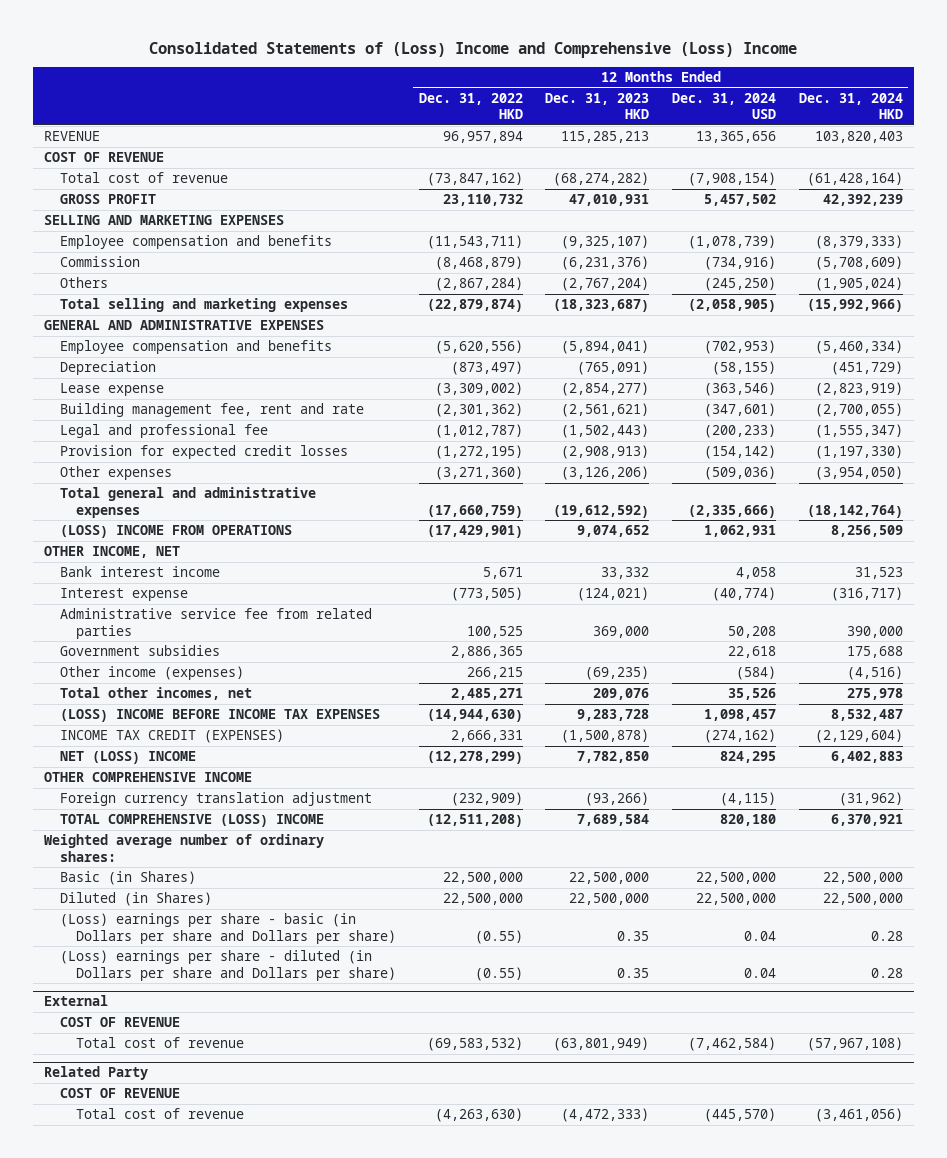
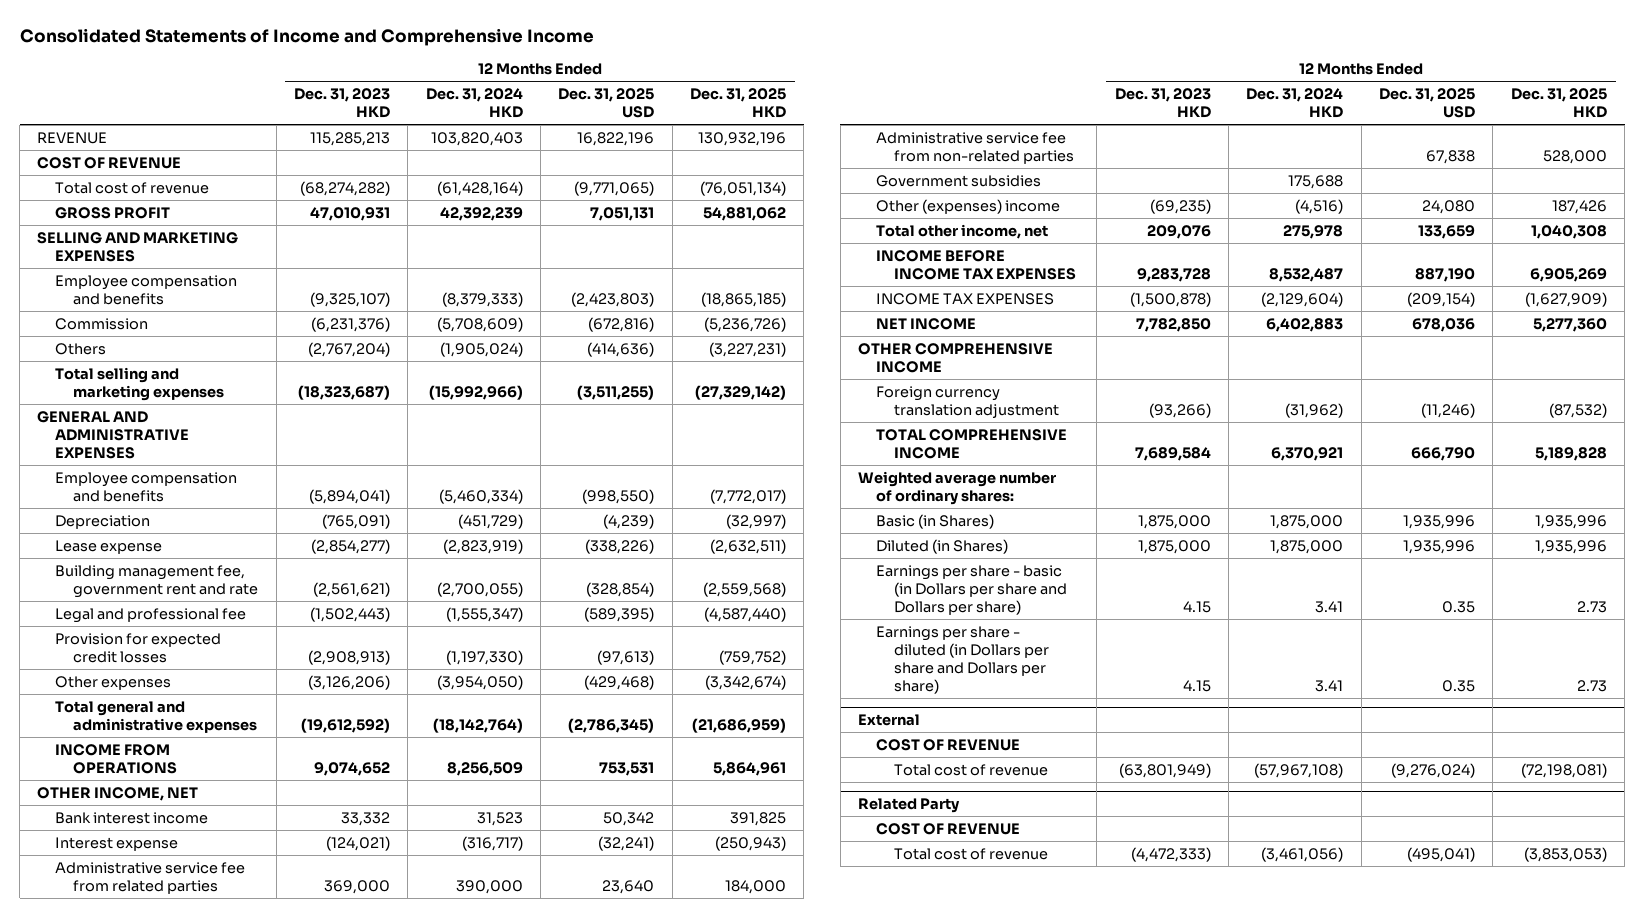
- Consolidated Statements of (Loss) Income and Comprehensive (Loss) Income
+ Consolidated Statements of Income and Comprehensive Income
- | 12 Months Ended Dec. 31, 2022 HKD | 12 Months Ended Dec. 31, 2023 HKD | 12 Months Ended Dec. 31, 2024 USD | 12 Months Ended Dec. 31, 2024 HKD
+ | 12 Months Ended Dec. 31, 2023 HKD | 12 Months Ended Dec. 31, 2024 HKD | 12 Months Ended Dec. 31, 2025 USD | 12 Months Ended Dec. 31, 2025 HKD
- Building management fee, rent and rate | (2,301,362) | (2,561,621) | (347,601) | (2,700,055)
+ Building management fee, government rent and rate | (2,561,621) | (2,700,055) | (328,854) | (2,559,568)
- (LOSS) INCOME FROM OPERATIONS | (17,429,901) | 9,074,652 | 1,062,931 | 8,256,509
+ INCOME FROM OPERATIONS | 9,074,652 | 8,256,509 | 753,531 | 5,864,961
+ Administrative service fee from non-related parties | | | 67,838 | 528,000
- Other income (expenses) | 266,215 | (69,235) | (584) | (4,516)
- Total other incomes, net | 2,485,271 | 209,076 | 35,526 | 275,978
- (LOSS) INCOME BEFORE INCOME TAX EXPENSES | (14,944,630) | 9,283,728 | 1,098,457 | 8,532,487
- INCOME TAX CREDIT (EXPENSES) | 2,666,331 | (1,500,878) | (274,162) | (2,129,604)
- NET (LOSS) INCOME | (12,278,299) | 7,782,850 | 824,295 | 6,402,883
+ Other (expenses) income | (69,235) | (4,516) | 24,080 | 187,426
+ Total other income, net | 209,076 | 275,978 | 133,659 | 1,040,308
+ INCOME BEFORE INCOME TAX EXPENSES | 9,283,728 | 8,532,487 | 887,190 | 6,905,269
+ INCOME TAX EXPENSES | (1,500,878) | (2,129,604) | (209,154) | (1,627,909)
+ NET INCOME | 7,782,850 | 6,402,883 | 678,036 | 5,277,360
- TOTAL COMPREHENSIVE (LOSS) INCOME | (12,511,208) | 7,689,584 | 820,180 | 6,370,921
+ TOTAL COMPREHENSIVE INCOME | 7,689,584 | 6,370,921 | 666,790 | 5,189,828
- Basic (in Shares) | 22,500,000 | 22,500,000 | 22,500,000 | 22,500,000
- Diluted (in Shares) | 22,500,000 | 22,500,000 | 22,500,000 | 22,500,000
- (Loss) earnings per share - basic (in Dollars per share and Dollars per share) | (0.55) | 0.35 | 0.04 | 0.28
- (Loss) earnings per share - diluted (in Dollars per share and Dollars per share) | (0.55) | 0.35 | 0.04 | 0.28
+ Basic (in Shares) | 1,875,000 | 1,875,000 | 1,935,996 | 1,935,996
+ Diluted (in Shares) | 1,875,000 | 1,875,000 | 1,935,996 | 1,935,996
+ Earnings per share - basic (in Dollars per share and Dollars per share) | 4.15 | 3.41 | 0.35 | 2.73
+ Earnings per share - diluted (in Dollars per share and Dollars per share) | 4.15 | 3.41 | 0.35 | 2.73

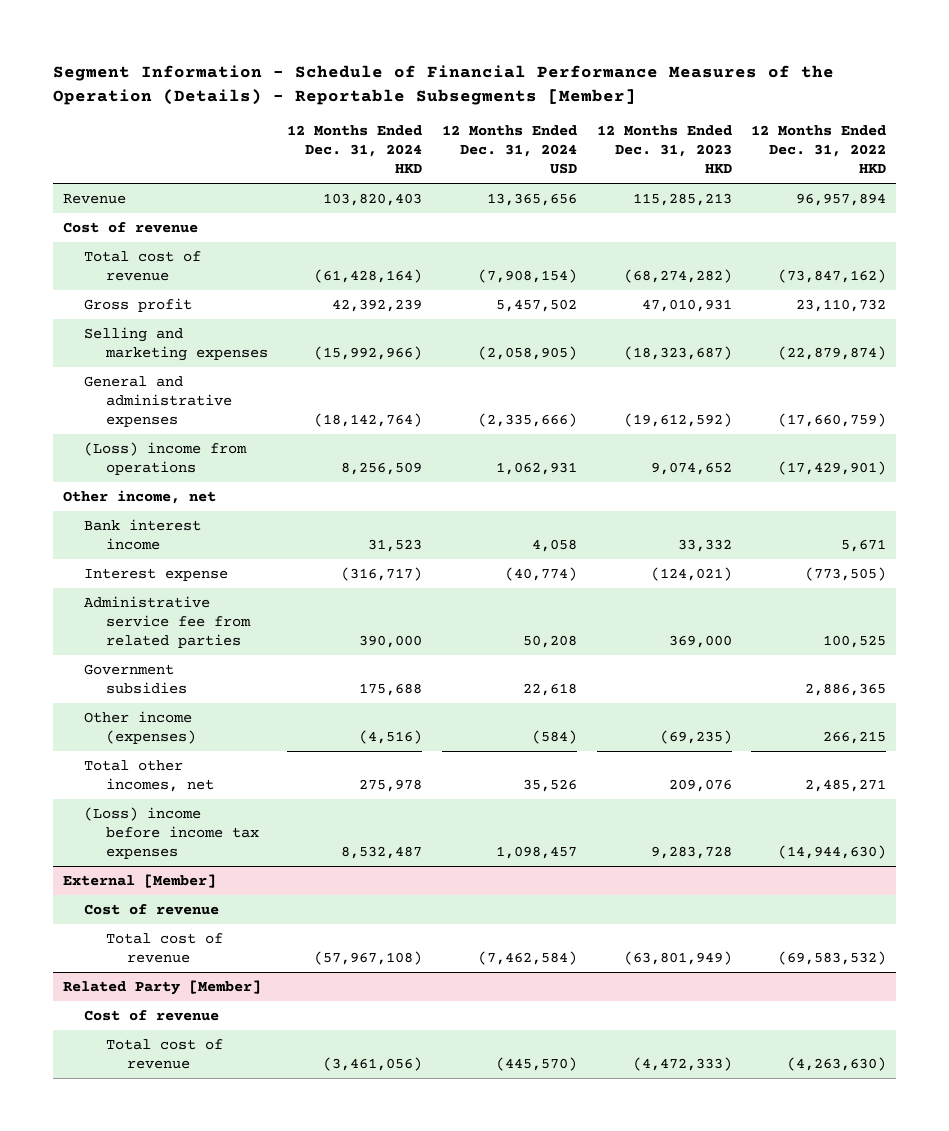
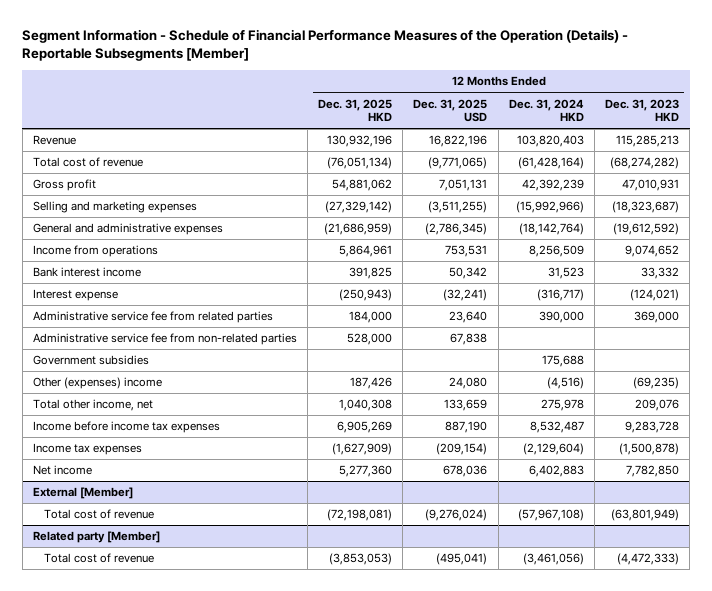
- | 12 Months Ended Dec. 31, 2024 HKD | 12 Months Ended Dec. 31, 2024 USD | 12 Months Ended Dec. 31, 2023 HKD | 12 Months Ended Dec. 31, 2022 HKD
+ | 12 Months Ended Dec. 31, 2025 HKD | 12 Months Ended Dec. 31, 2025 USD | 12 Months Ended Dec. 31, 2024 HKD | 12 Months Ended Dec. 31, 2023 HKD
- Cost of revenue
- (Loss) income from operations | 8,256,509 | 1,062,931 | 9,074,652 | (17,429,901)
- Other income, net
+ Income from operations | 5,864,961 | 753,531 | 8,256,509 | 9,074,652
+ Administrative service fee from non-related parties | 528,000 | 67,838 | |
- Other income (expenses) | (4,516) | (584) | (69,235) | 266,215
- Total other incomes, net | 275,978 | 35,526 | 209,076 | 2,485,271
- (Loss) income before income tax expenses | 8,532,487 | 1,098,457 | 9,283,728 | (14,944,630)
+ Other (expenses) income | 187,426 | 24,080 | (4,516) | (69,235)
+ Total other income, net | 1,040,308 | 133,659 | 275,978 | 209,076
+ Income before income tax expenses | 6,905,269 | 887,190 | 8,532,487 | 9,283,728
+ Income tax expenses | (1,627,909) | (209,154) | (2,129,604) | (1,500,878)
+ Net income | 5,277,360 | 678,036 | 6,402,883 | 7,782,850
@ External [Member]
- Cost of revenue
- Related Party [Member]
- Cost of revenue
+ Related party [Member]

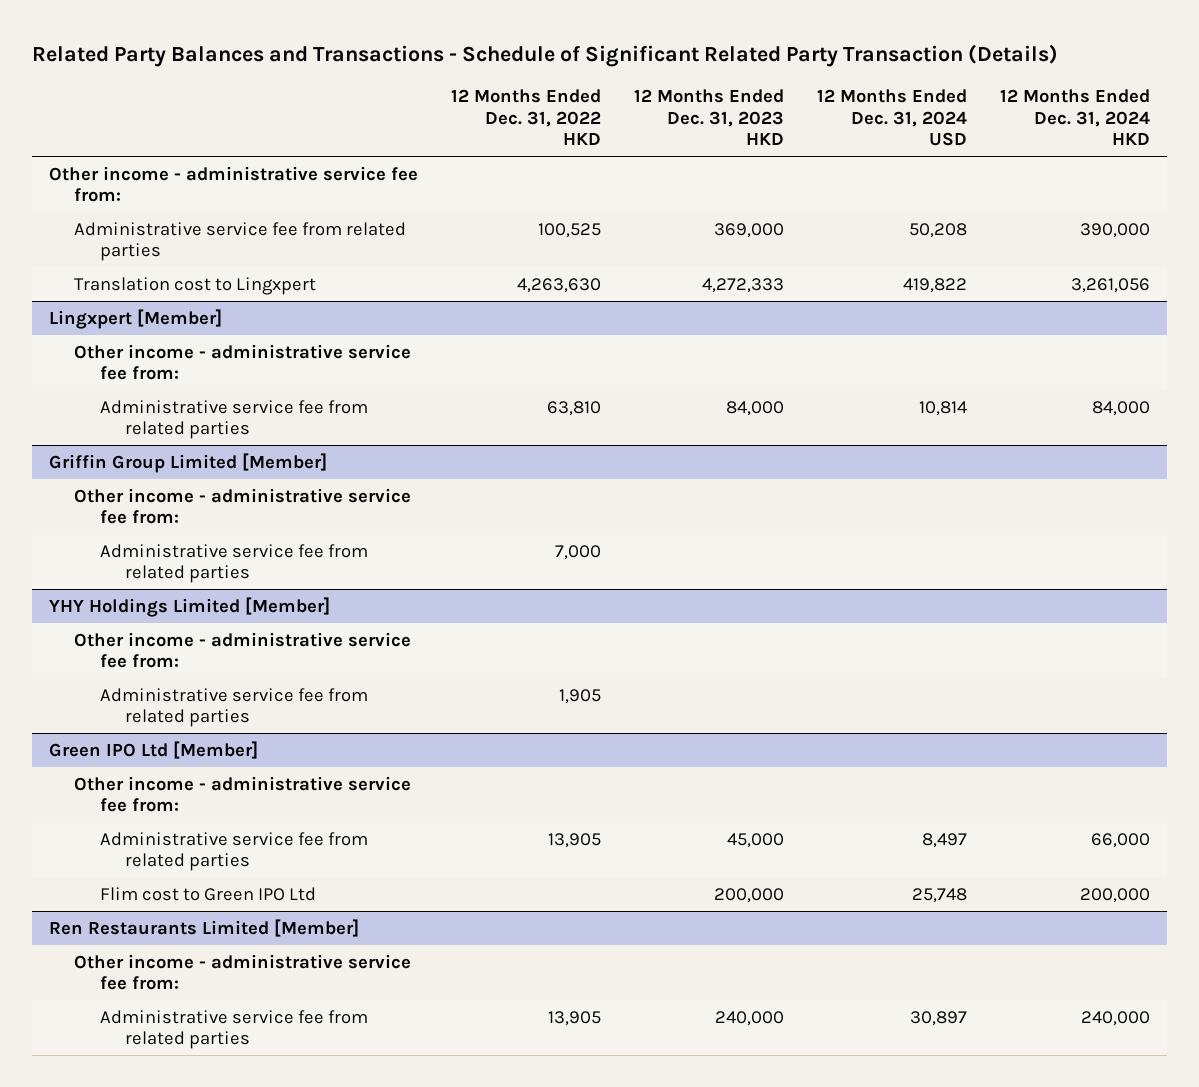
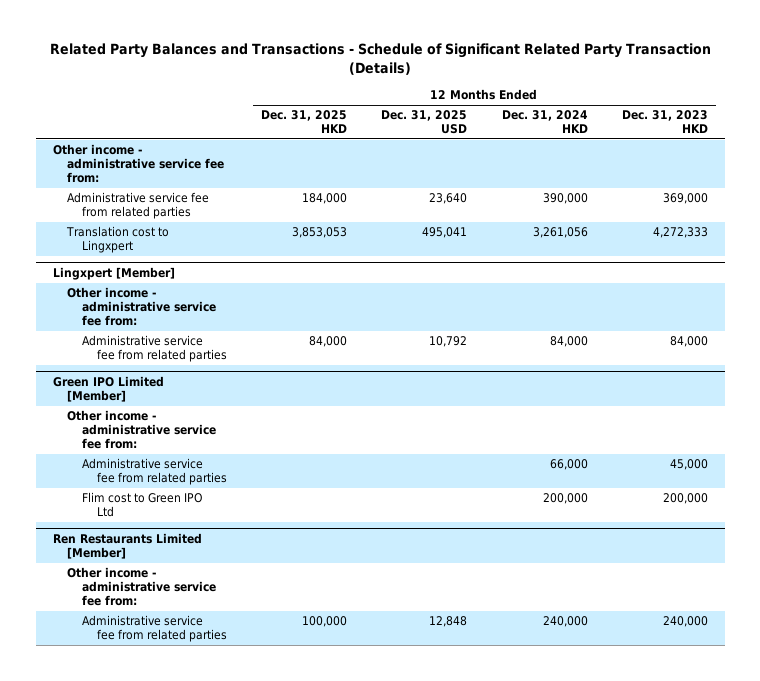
- | 12 Months Ended Dec. 31, 2022 HKD | 12 Months Ended Dec. 31, 2023 HKD | 12 Months Ended Dec. 31, 2024 USD | 12 Months Ended Dec. 31, 2024 HKD
+ | 12 Months Ended Dec. 31, 2025 HKD | 12 Months Ended Dec. 31, 2025 USD | 12 Months Ended Dec. 31, 2024 HKD | 12 Months Ended Dec. 31, 2023 HKD
- Griffin Group Limited [Member]
- Other income - administrative service fee from:
- Administrative service fee from related parties | 7,000 | | |
- YHY Holdings Limited [Member]
- Other income - administrative service fee from:
- Administrative service fee from related parties | 1,905 | | |
- Green IPO Ltd [Member]
+ Green IPO Limited [Member]

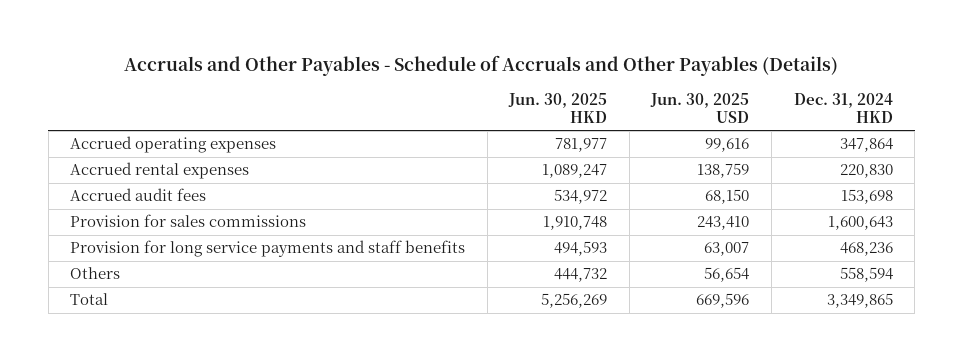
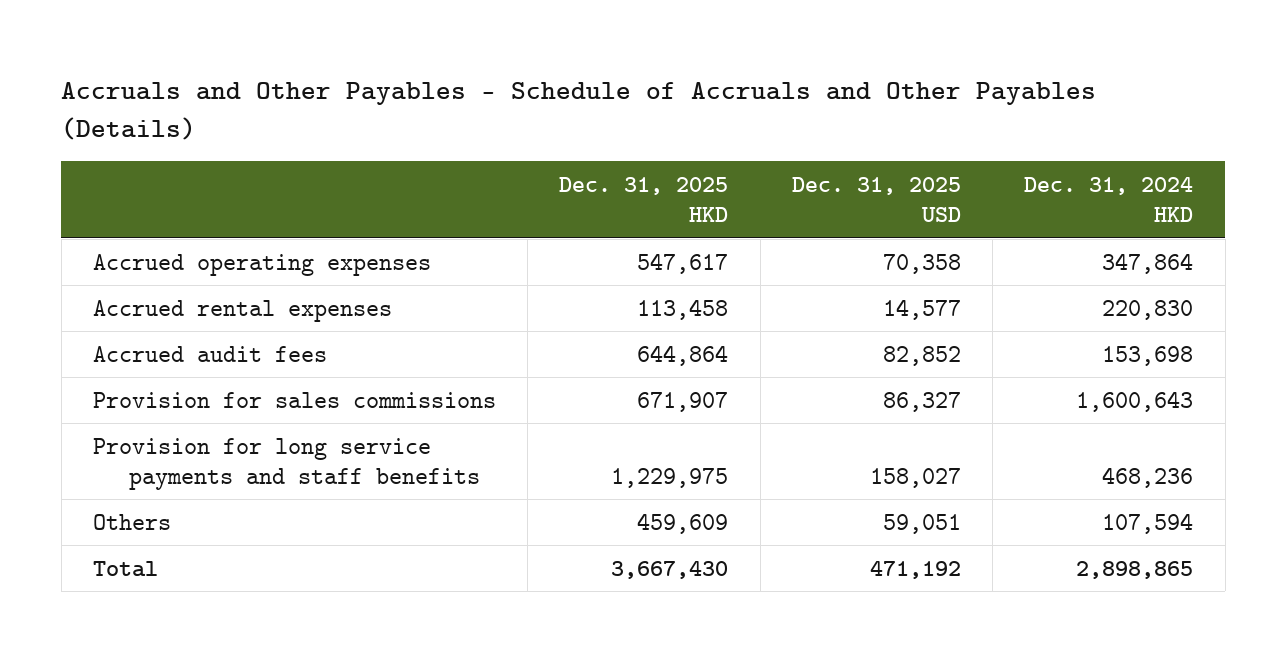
- | Jun. 30, 2025 HKD | Jun. 30, 2025 USD | Dec. 31, 2024 HKD
+ | Dec. 31, 2025 HKD | Dec. 31, 2025 USD | Dec. 31, 2024 HKD
- Others | 444,732 | 56,654 | 558,594
- Total | 5,256,269 | 669,596 | 3,349,865
+ Others | 459,609 | 59,051 | 107,594
+ Total | 3,667,430 | 471,192 | 2,898,865

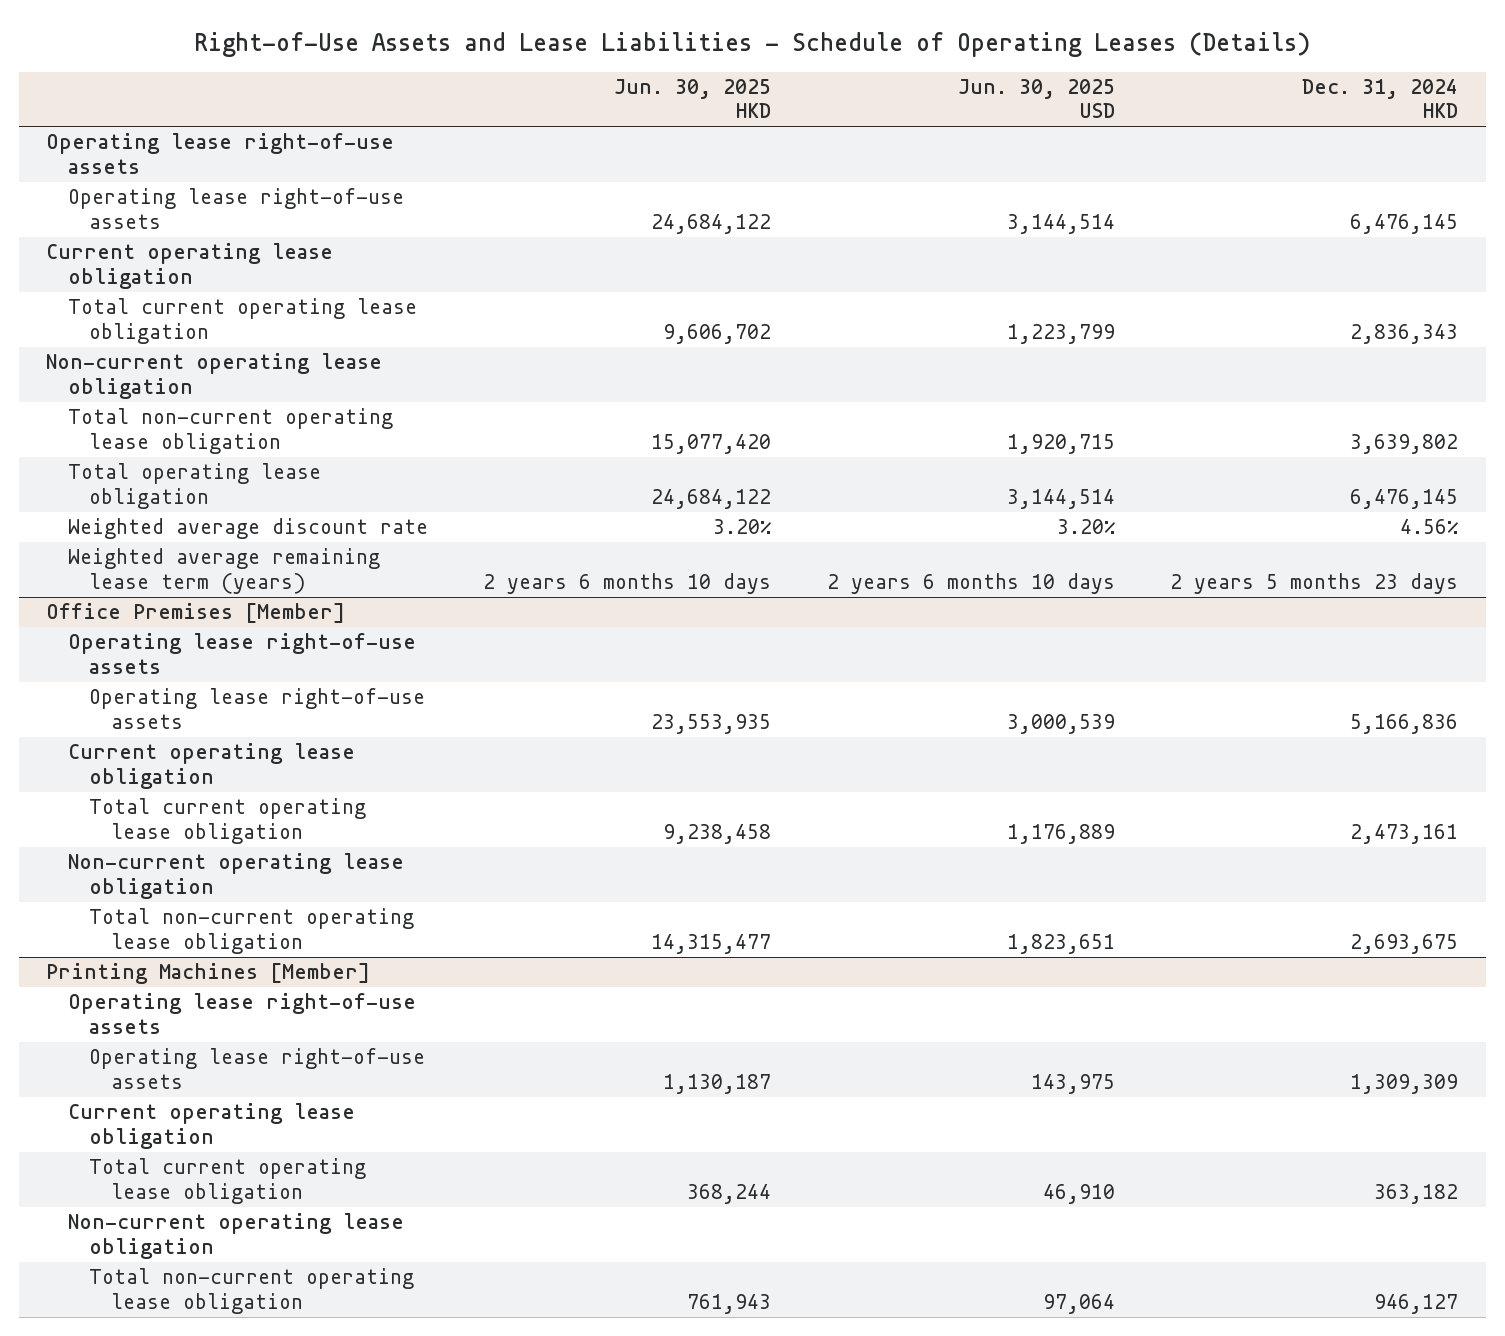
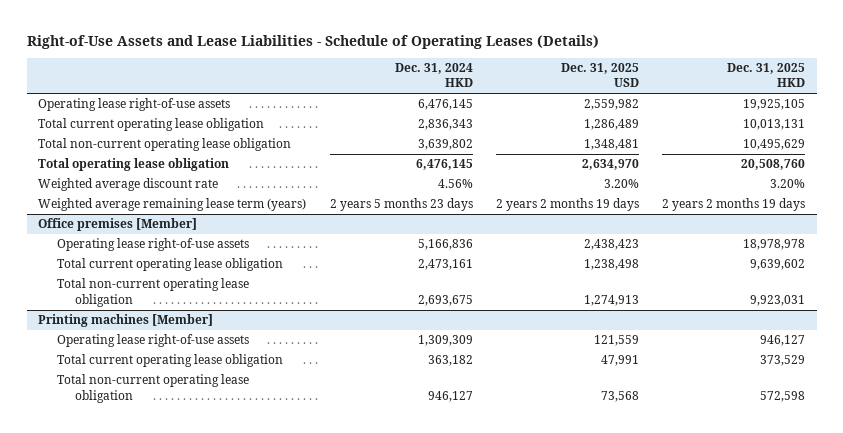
- | Jun. 30, 2025 HKD | Jun. 30, 2025 USD | Dec. 31, 2024 HKD
+ | Dec. 31, 2024 HKD | Dec. 31, 2025 USD | Dec. 31, 2025 HKD
- Operating lease right-of-use assets
- Current operating lease obligation
- Non-current operating lease obligation
- Office Premises [Member]
- Operating lease right-of-use assets
+ Office premises [Member]
- Current operating lease obligation
- Non-current operating lease obligation
- Printing Machines [Member]
- Operating lease right-of-use assets
+ Printing machines [Member]
- Current operating lease obligation
- Non-current operating lease obligation

